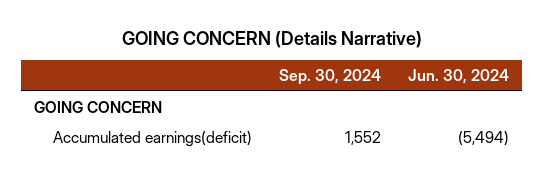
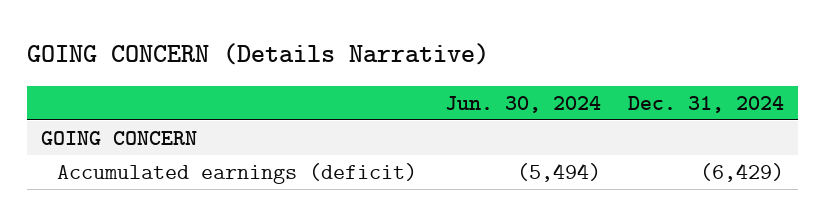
- | Sep. 30, 2024 | Jun. 30, 2024
+ | Jun. 30, 2024 | Dec. 31, 2024
- Accumulated earnings(deficit) | 1,552 | (5,494)
+ Accumulated earnings (deficit) | (5,494) | (6,429)

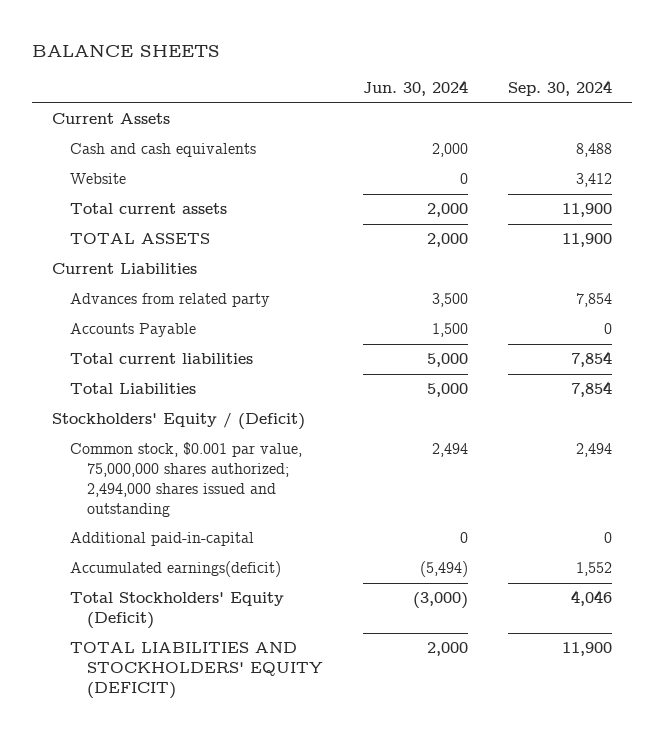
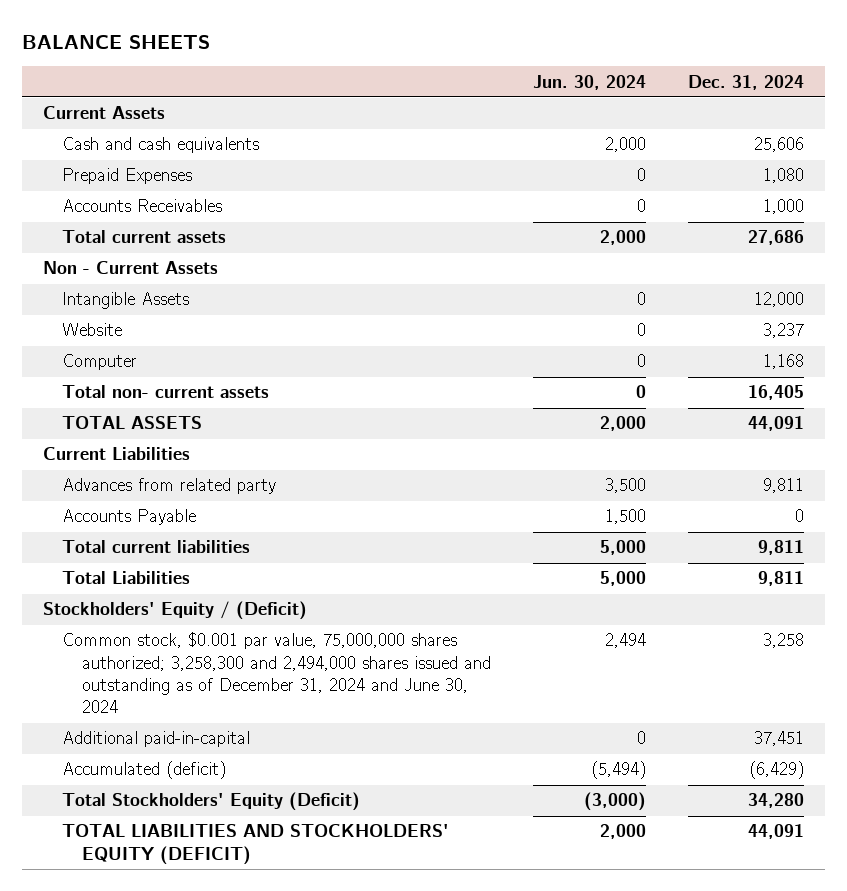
- | Jun. 30, 2024 | Sep. 30, 2024
+ | Jun. 30, 2024 | Dec. 31, 2024
+ Prepaid Expenses | 0 | 1,080
+ Accounts Receivables | 0 | 1,000
+ Non - Current Assets
+ Intangible Assets | 0 | 12,000
moved down: Website | 0 | 3,237
+ Computer | 0 | 1,168
+ Total non- current assets | 0 | 16,405
- Common stock, $0.001 par value, 75,000,000 shares authorized; 2,494,000 shares issued and outstanding | 2,494 | 2,494
+ Common stock, $0.001 par value, 75,000,000 shares authorized; 3,258,300 and 2,494,000 shares issued and outstanding as of December 31, 2024 and June 30, 2024 | 2,494 | 3,258
- Accumulated earnings(deficit) | (5,494) | 1,552
+ Accumulated (deficit) | (5,494) | (6,429)

